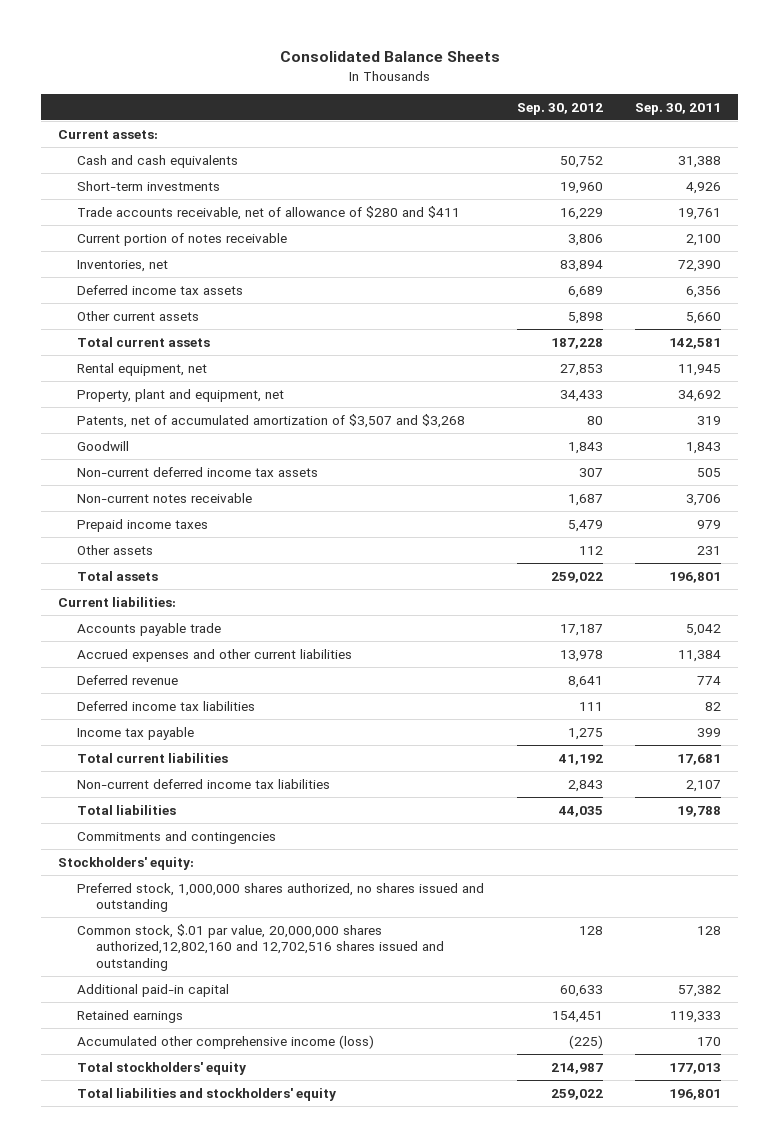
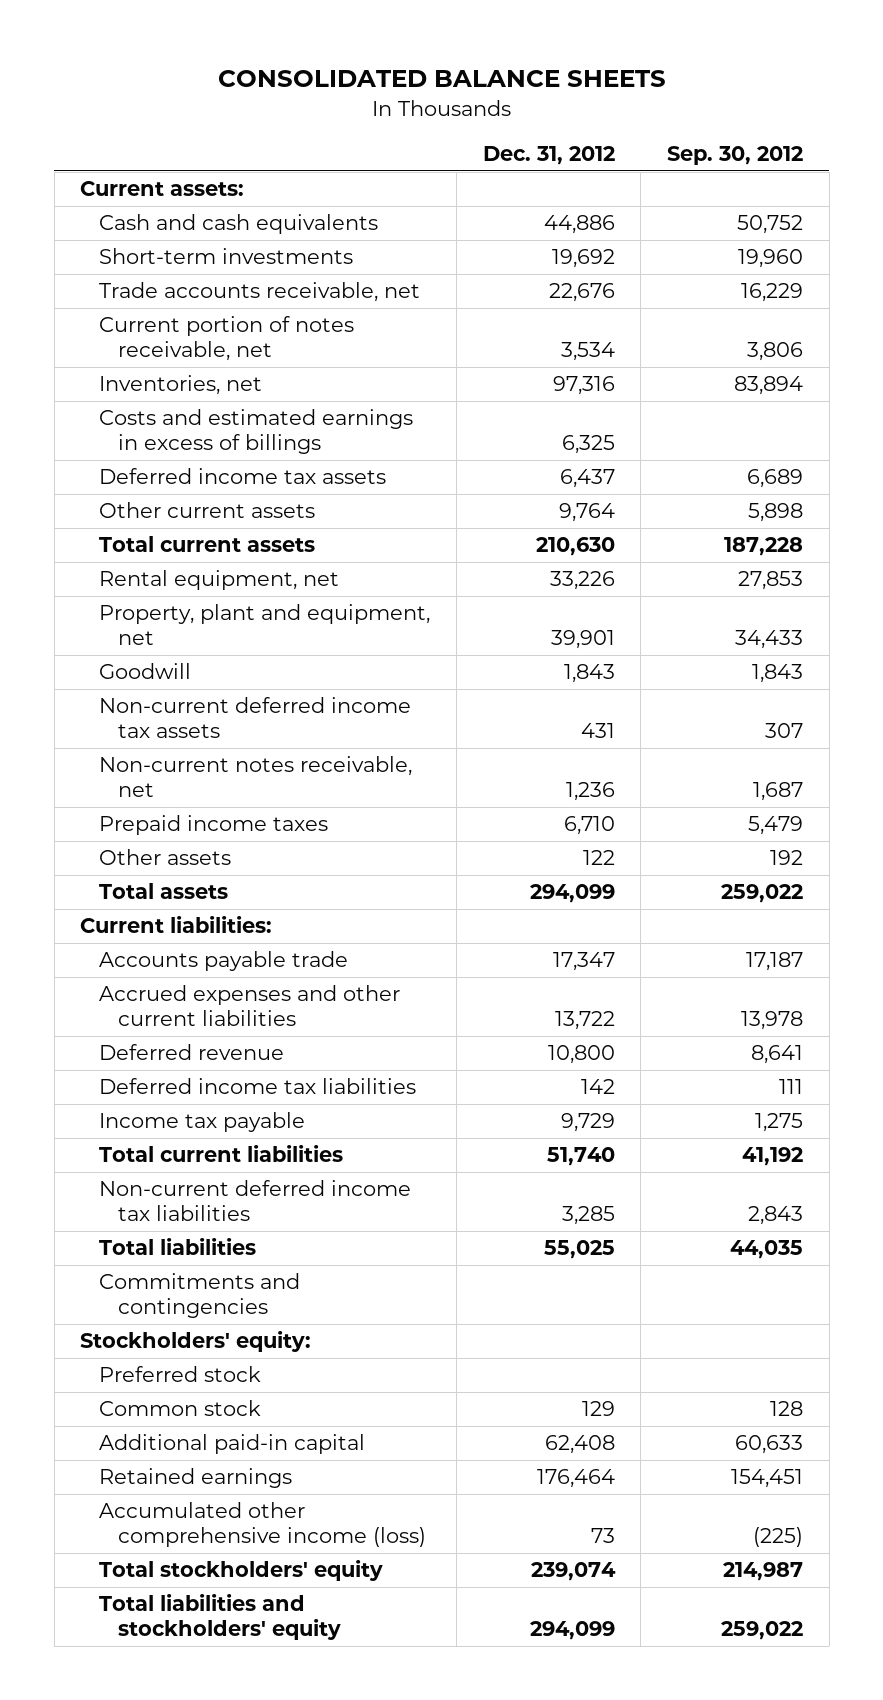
- Consolidated Balance Sheets
+ CONSOLIDATED BALANCE SHEETS
- | Sep. 30, 2012 | Sep. 30, 2011
+ | Dec. 31, 2012 | Sep. 30, 2012
- Trade accounts receivable, net of allowance of $280 and $411 | 16,229 | 19,761
- Current portion of notes receivable | 3,806 | 2,100
+ Trade accounts receivable, net | 22,676 | 16,229
+ Current portion of notes receivable, net | 3,534 | 3,806
+ Costs and estimated earnings in excess of billings | 6,325 |
- Patents, net of accumulated amortization of $3,507 and $3,268 | 80 | 319
- Non-current notes receivable | 1,687 | 3,706
+ Non-current notes receivable, net | 1,236 | 1,687
- Other assets | 112 | 231
+ Other assets | 122 | 192
- Preferred stock, 1,000,000 shares authorized, no shares issued and outstanding
- Common stock, $.01 par value, 20,000,000 shares authorized,12,802,160 and 12,702,516 shares issued and outstanding | 128 | 128
+ Preferred stock
+ Common stock | 129 | 128

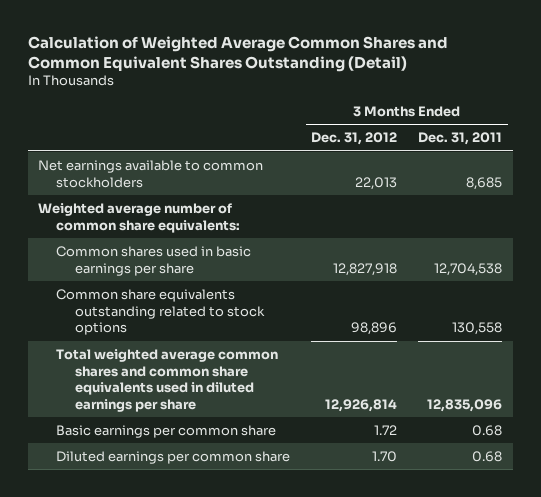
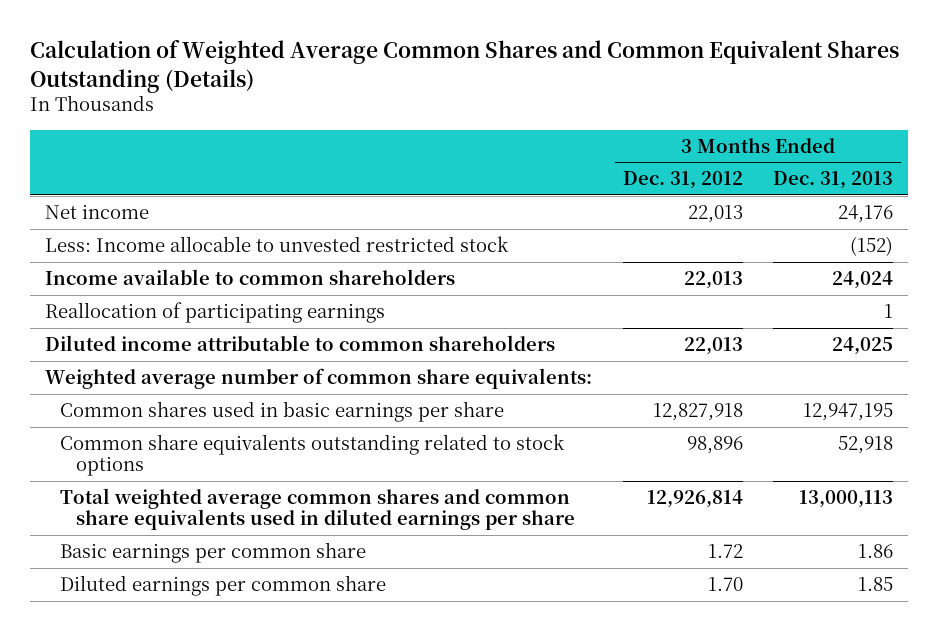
- Calculation of Weighted Average Common Shares and Common Equivalent Shares Outstanding (Detail)
+ Calculation of Weighted Average Common Shares and Common Equivalent Shares Outstanding (Details)
- | 3 Months Ended Dec. 31, 2012 | 3 Months Ended Dec. 31, 2011
+ | 3 Months Ended Dec. 31, 2012 | 3 Months Ended Dec. 31, 2013
- Net earnings available to common stockholders | 22,013 | 8,685
+ Net income | 22,013 | 24,176
+ Less: Income allocable to unvested restricted stock | | (152)
+ Income available to common shareholders | 22,013 | 24,024
+ Reallocation of participating earnings | | 1
+ Diluted income attributable to common shareholders | 22,013 | 24,025

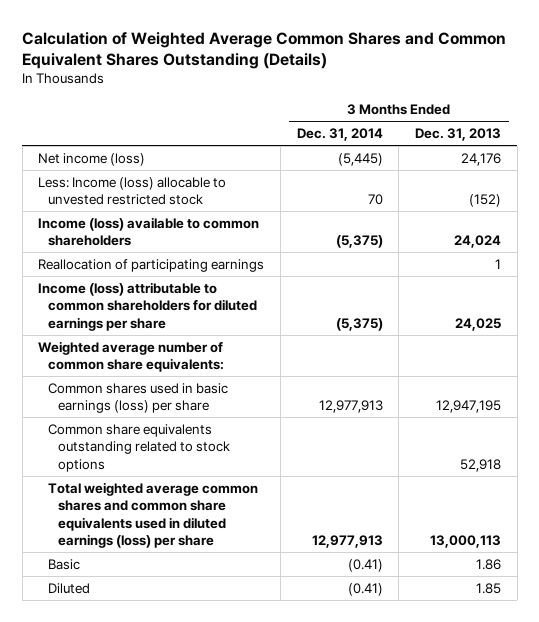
- | 3 Months Ended Dec. 31, 2012 | 3 Months Ended Dec. 31, 2013
+ | 3 Months Ended Dec. 31, 2014 | 3 Months Ended Dec. 31, 2013
- Net income | 22,013 | 24,176
- Less: Income allocable to unvested restricted stock | | (152)
- Income available to common shareholders | 22,013 | 24,024
+ Net income (loss) | (5,445) | 24,176
+ Less: Income (loss) allocable to unvested restricted stock | 70 | (152)
+ Income (loss) available to common shareholders | (5,375) | 24,024
- Diluted income attributable to common shareholders | 22,013 | 24,025
+ Income (loss) attributable to common shareholders for diluted earnings per share | (5,375) | 24,025
- Common shares used in basic earnings per share | 12,827,918 | 12,947,195
+ Common shares used in basic earnings (loss) per share | 12,977,913 | 12,947,195
- Total weighted average common shares and common share equivalents used in diluted earnings per share | 12,926,814 | 13,000,113
- Basic earnings per common share | 1.72 | 1.86
- Diluted earnings per common share | 1.70 | 1.85
+ Total weighted average common shares and common share equivalents used in diluted earnings (loss) per share | 12,977,913 | 13,000,113
+ Basic | (0.41) | 1.86
+ Diluted | (0.41) | 1.85

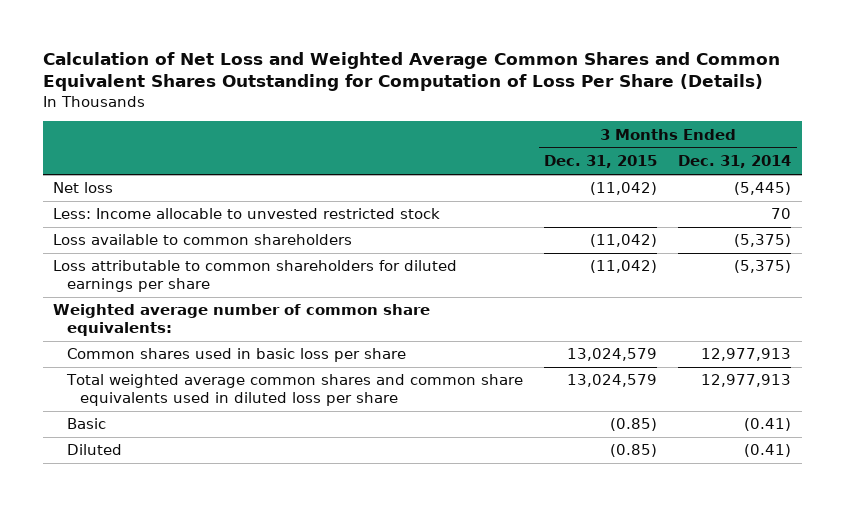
- Calculation of Weighted Average Common Shares and Common Equivalent Shares Outstanding (Details)
+ Calculation of Net Loss and Weighted Average Common Shares and Common Equivalent Shares Outstanding for Computation of Loss Per Share (Details)
- | 3 Months Ended Dec. 31, 2014 | 3 Months Ended Dec. 31, 2013
+ | 3 Months Ended Dec. 31, 2015 | 3 Months Ended Dec. 31, 2014
- Net income (loss) | (5,445) | 24,176
- Less: Income (loss) allocable to unvested restricted stock | 70 | (152)
- Income (loss) available to common shareholders | (5,375) | 24,024
- Reallocation of participating earnings | | 1
- Income (loss) attributable to common shareholders for diluted earnings per share | (5,375) | 24,025
+ Net loss | (11,042) | (5,445)
+ Less: Income allocable to unvested restricted stock | | 70
+ Loss available to common shareholders | (11,042) | (5,375)
+ Loss attributable to common shareholders for diluted earnings per share | (11,042) | (5,375)
- Common shares used in basic earnings (loss) per share | 12,977,913 | 12,947,195
- Common share equivalents outstanding related to stock options | | 52,918
- Total weighted average common shares and common share equivalents used in diluted earnings (loss) per share | 12,977,913 | 13,000,113
+ Common shares used in basic loss per share | 13,024,579 | 12,977,913
+ Total weighted average common shares and common share equivalents used in diluted loss per share | 13,024,579 | 12,977,913

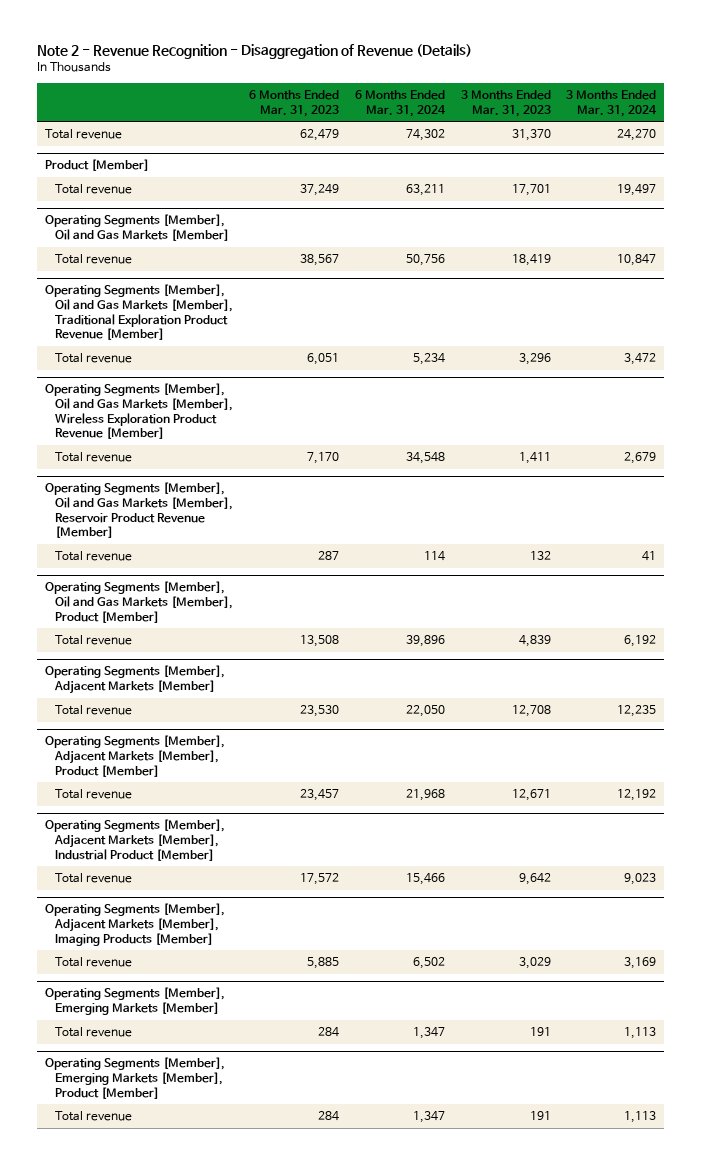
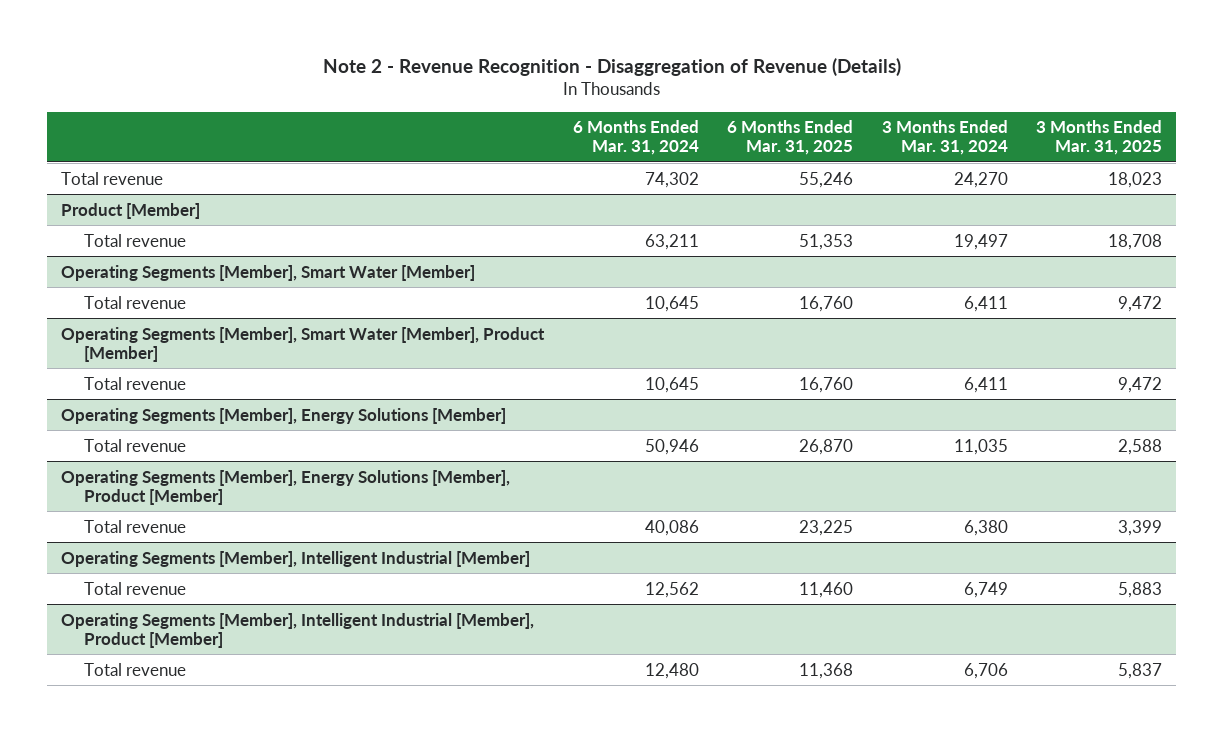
- | 6 Months Ended Mar. 31, 2023 | 6 Months Ended Mar. 31, 2024 | 3 Months Ended Mar. 31, 2023 | 3 Months Ended Mar. 31, 2024
+ | 6 Months Ended Mar. 31, 2024 | 6 Months Ended Mar. 31, 2025 | 3 Months Ended Mar. 31, 2024 | 3 Months Ended Mar. 31, 2025
- Operating Segments [Member], Oil and Gas Markets [Member]
- Total revenue | 38,567 | 50,756 | 18,419 | 10,847
- Operating Segments [Member], Oil and Gas Markets [Member], Traditional Exploration Product Revenue [Member]
- Total revenue | 6,051 | 5,234 | 3,296 | 3,472
- Operating Segments [Member], Oil and Gas Markets [Member], Wireless Exploration Product Revenue [Member]
- Total revenue | 7,170 | 34,548 | 1,411 | 2,679
- Operating Segments [Member], Oil and Gas Markets [Member], Reservoir Product Revenue [Member]
- Total revenue | 287 | 114 | 132 | 41
- Operating Segments [Member], Oil and Gas Markets [Member], Product [Member]
- Total revenue | 13,508 | 39,896 | 4,839 | 6,192
- Operating Segments [Member], Adjacent Markets [Member]
- Total revenue | 23,530 | 22,050 | 12,708 | 12,235
- Operating Segments [Member], Adjacent Markets [Member], Product [Member]
- Total revenue | 23,457 | 21,968 | 12,671 | 12,192
- Operating Segments [Member], Adjacent Markets [Member], Industrial Product [Member]
- Total revenue | 17,572 | 15,466 | 9,642 | 9,023
- Operating Segments [Member], Adjacent Markets [Member], Imaging Products [Member]
- Total revenue | 5,885 | 6,502 | 3,029 | 3,169
- Operating Segments [Member], Emerging Markets [Member]
- Total revenue | 284 | 1,347 | 191 | 1,113
- Operating Segments [Member], Emerging Markets [Member], Product [Member]
- Total revenue | 284 | 1,347 | 191 | 1,113
+ Operating Segments [Member], Smart Water [Member]
+ Total revenue | 10,645 | 16,760 | 6,411 | 9,472
+ Operating Segments [Member], Smart Water [Member], Product [Member]
+ Total revenue | 10,645 | 16,760 | 6,411 | 9,472
+ Operating Segments [Member], Energy Solutions [Member]
+ Total revenue | 50,946 | 26,870 | 11,035 | 2,588
+ Operating Segments [Member], Energy Solutions [Member], Product [Member]
+ Total revenue | 40,086 | 23,225 | 6,380 | 3,399
+ Operating Segments [Member], Intelligent Industrial [Member]
+ Total revenue | 12,562 | 11,460 | 6,749 | 5,883
+ Operating Segments [Member], Intelligent Industrial [Member], Product [Member]
+ Total revenue | 12,480 | 11,368 | 6,706 | 5,837

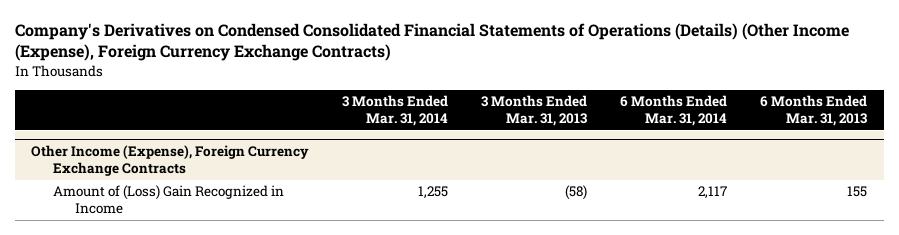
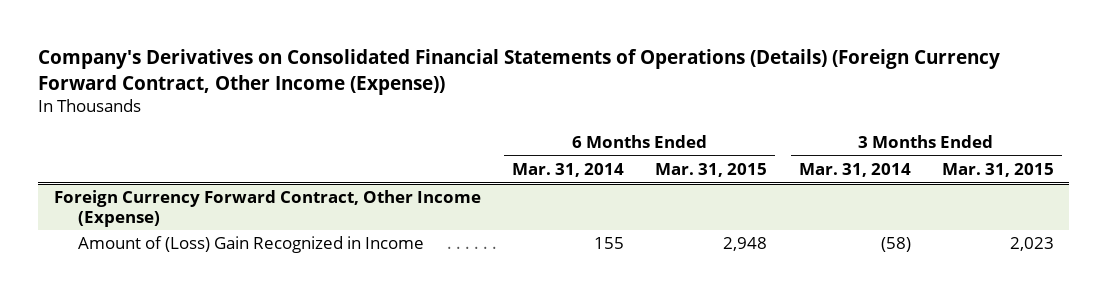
- Company's Derivatives on Condensed Consolidated Financial Statements of Operations (Details) (Other Income (Expense), Foreign Currency Exchange Contracts)
+ Company's Derivatives on Consolidated Financial Statements of Operations (Details) (Foreign Currency Forward Contract, Other Income (Expense))
- | 3 Months Ended Mar. 31, 2014 | 3 Months Ended Mar. 31, 2013 | 6 Months Ended Mar. 31, 2014 | 6 Months Ended Mar. 31, 2013
+ | 6 Months Ended Mar. 31, 2014 | 6 Months Ended Mar. 31, 2015 | 3 Months Ended Mar. 31, 2014 | 3 Months Ended Mar. 31, 2015
- Other Income (Expense), Foreign Currency Exchange Contracts
- Amount of (Loss) Gain Recognized in Income | 1,255 | (58) | 2,117 | 155
+ Foreign Currency Forward Contract, Other Income (Expense)
+ Amount of (Loss) Gain Recognized in Income | 155 | 2,948 | (58) | 2,023

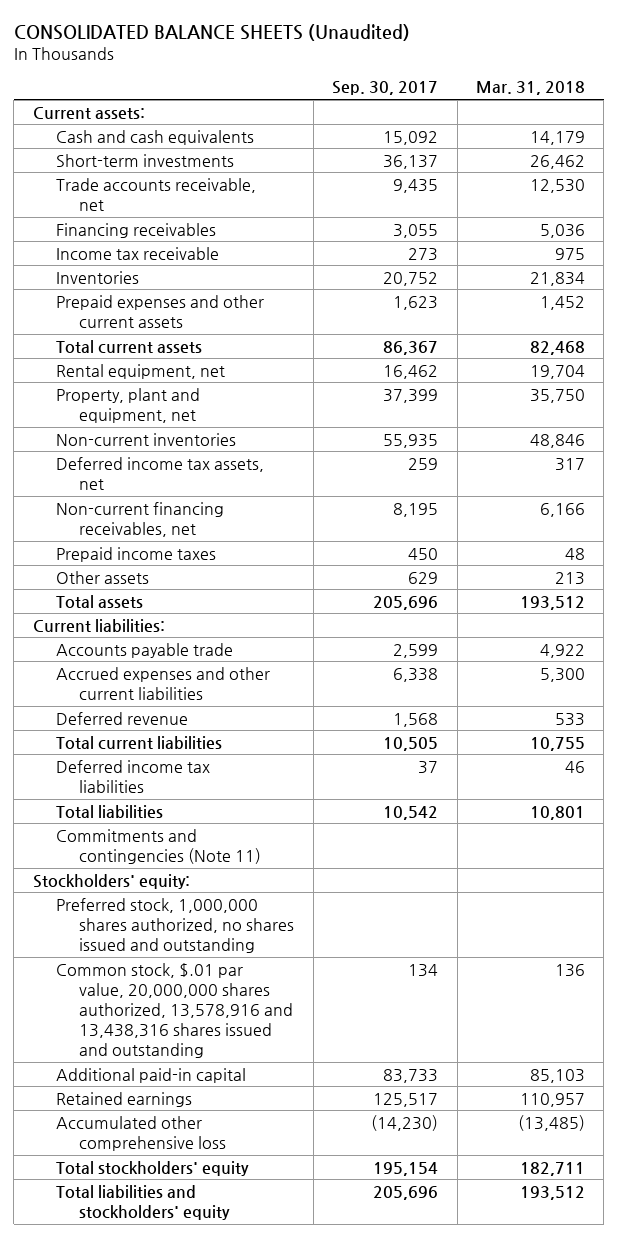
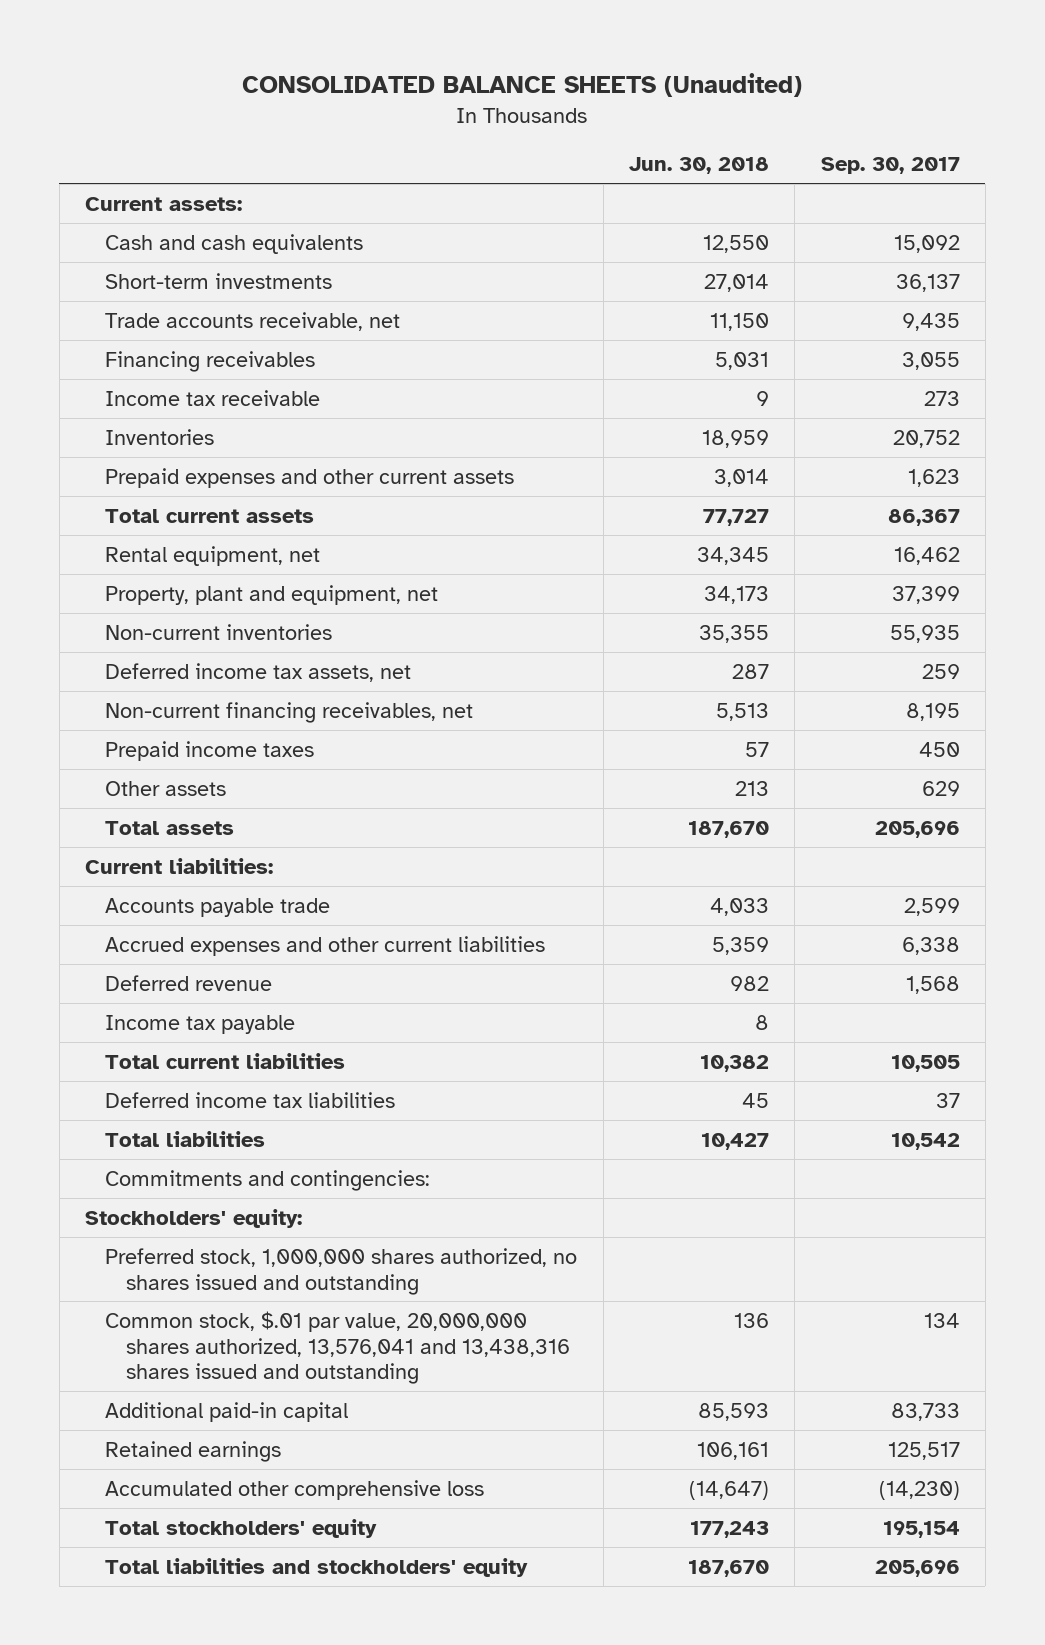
- | Sep. 30, 2017 | Mar. 31, 2018
+ | Jun. 30, 2018 | Sep. 30, 2017
+ Income tax payable | 8 |
- Commitments and contingencies (Note 11)
+ Commitments and contingencies:
- Common stock, $.01 par value, 20,000,000 shares authorized, 13,578,916 and 13,438,316 shares issued and outstanding | 134 | 136
+ Common stock, $.01 par value, 20,000,000 shares authorized, 13,576,041 and 13,438,316 shares issued and outstanding | 136 | 134

